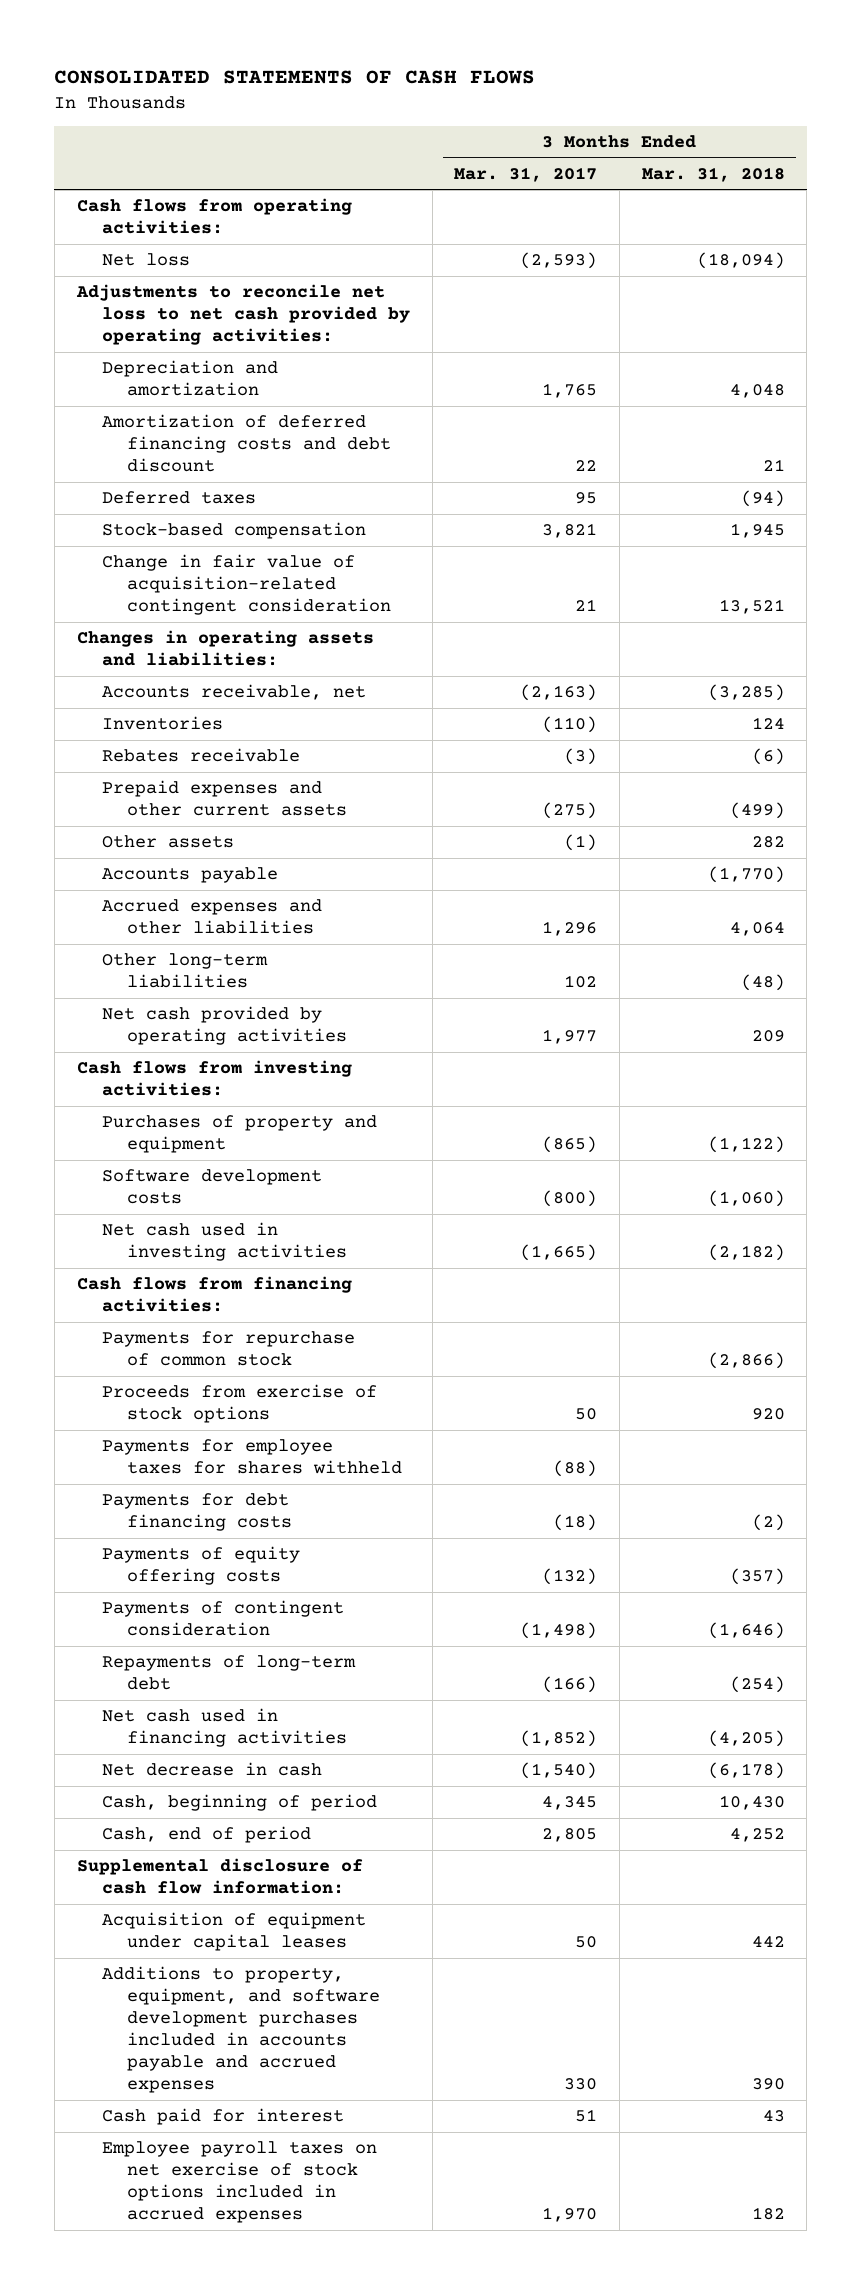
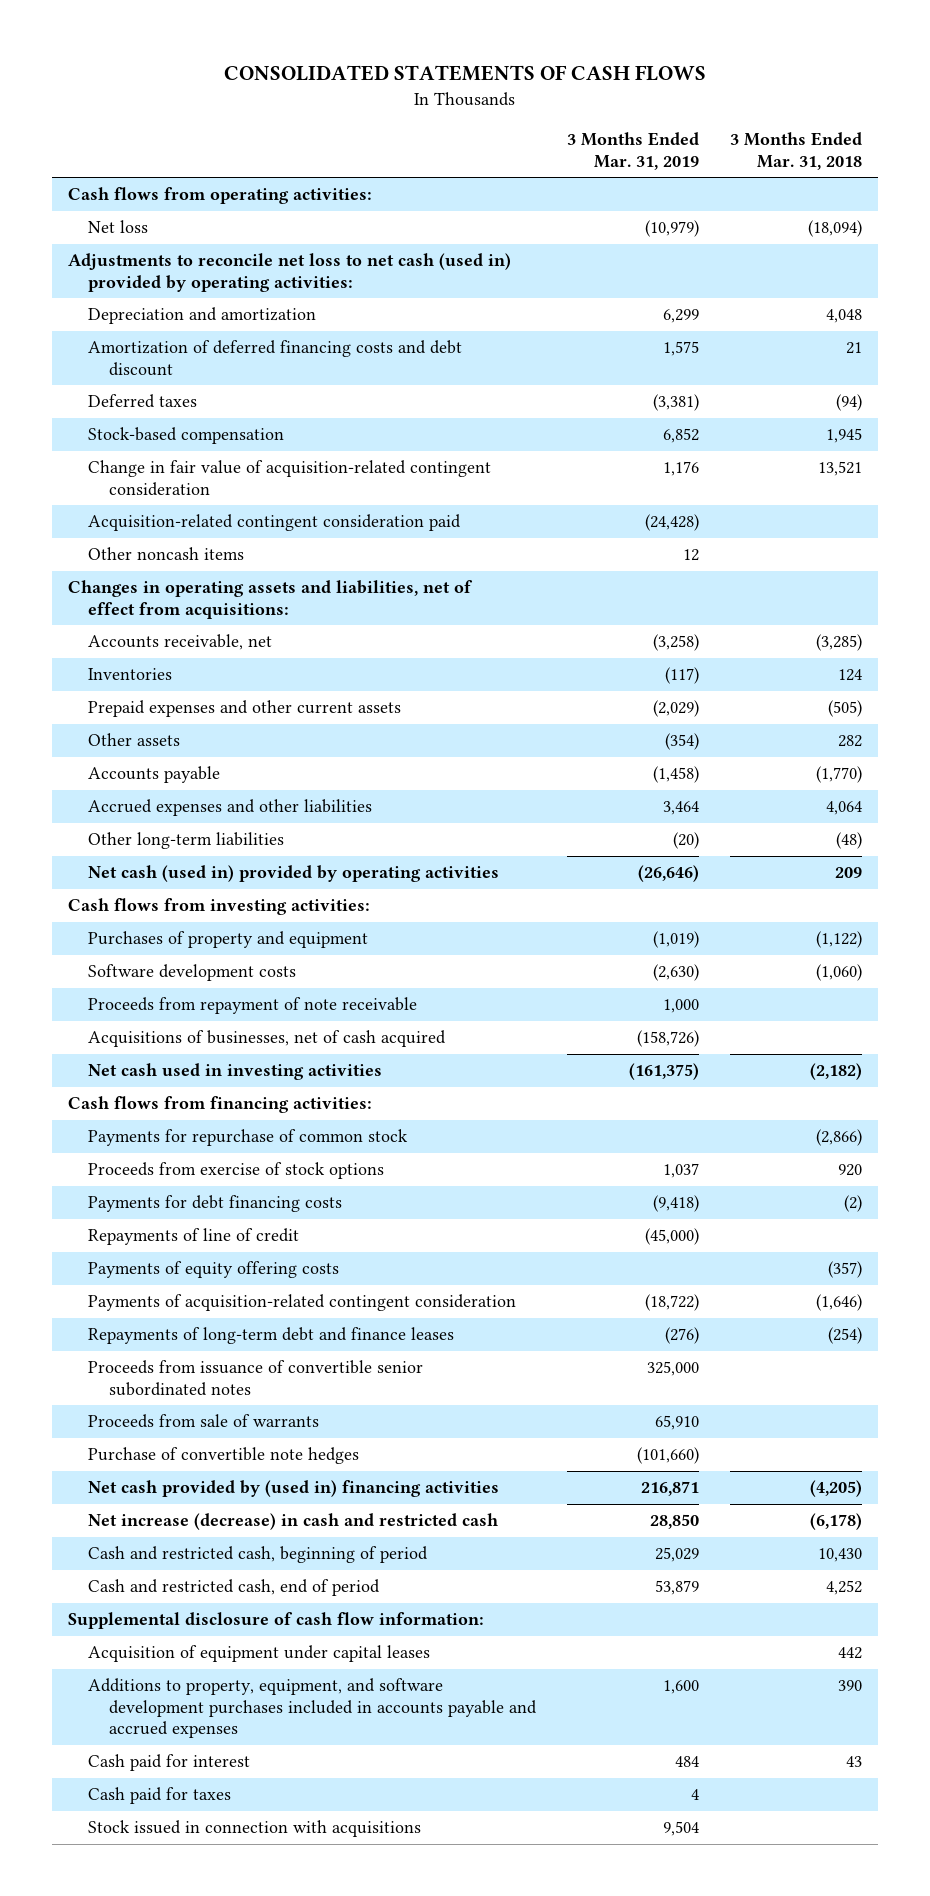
- | 3 Months Ended Mar. 31, 2017 | 3 Months Ended Mar. 31, 2018
+ | 3 Months Ended Mar. 31, 2019 | 3 Months Ended Mar. 31, 2018
- Adjustments to reconcile net loss to net cash provided by operating activities:
+ Adjustments to reconcile net loss to net cash (used in) provided by operating activities:
- Changes in operating assets and liabilities:
+ Acquisition-related contingent consideration paid | (24,428) |
+ Other noncash items | 12 |
+ Changes in operating assets and liabilities, net of effect from acquisitions:
- Rebates receivable | (3) | (6)
- Prepaid expenses and other current assets | (275) | (499)
+ Prepaid expenses and other current assets | (2,029) | (505)
- Net cash provided by operating activities | 1,977 | 209
+ Net cash (used in) provided by operating activities | (26,646) | 209
+ Proceeds from repayment of note receivable | 1,000 |
+ Acquisitions of businesses, net of cash acquired | (158,726) |
- Payments for employee taxes for shares withheld | (88) |
+ Repayments of line of credit | (45,000) |
- Payments of contingent consideration | (1,498) | (1,646)
- Repayments of long-term debt | (166) | (254)
- Net cash used in financing activities | (1,852) | (4,205)
- Net decrease in cash | (1,540) | (6,178)
- Cash, beginning of period | 4,345 | 10,430
- Cash, end of period | 2,805 | 4,252
+ Payments of acquisition-related contingent consideration | (18,722) | (1,646)
+ Repayments of long-term debt and finance leases | (276) | (254)
+ Proceeds from issuance of convertible senior subordinated notes | 325,000 |
+ Proceeds from sale of warrants | 65,910 |
+ Purchase of convertible note hedges | (101,660) |
+ Net cash provided by (used in) financing activities | 216,871 | (4,205)
+ Net increase (decrease) in cash and restricted cash | 28,850 | (6,178)
+ Cash and restricted cash, beginning of period | 25,029 | 10,430
+ Cash and restricted cash, end of period | 53,879 | 4,252
- Employee payroll taxes on net exercise of stock options included in accrued expenses | 1,970 | 182
+ Cash paid for taxes | 4 |
+ Stock issued in connection with acquisitions | 9,504 |

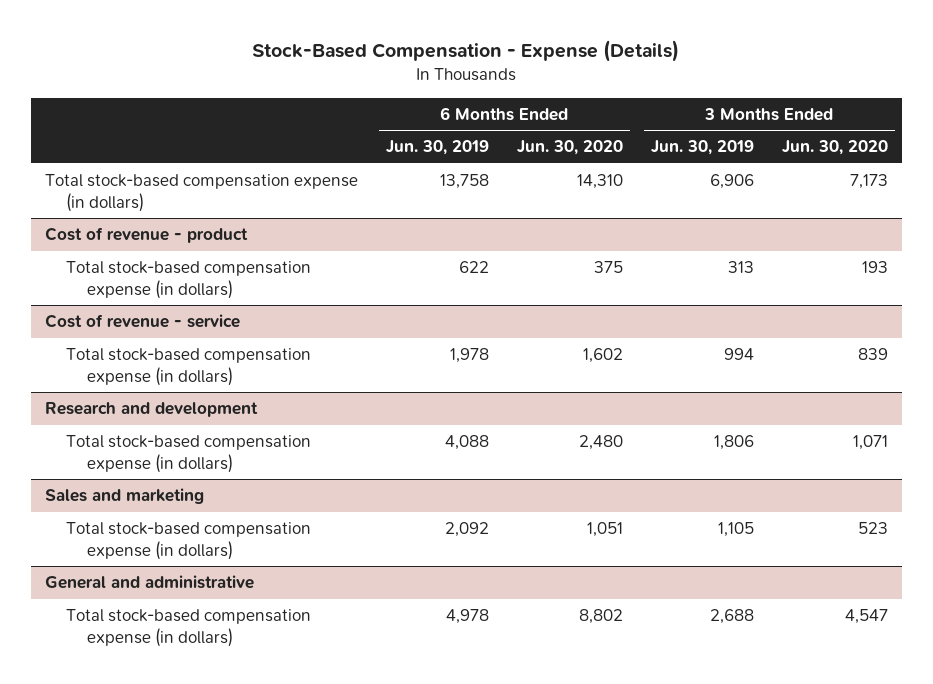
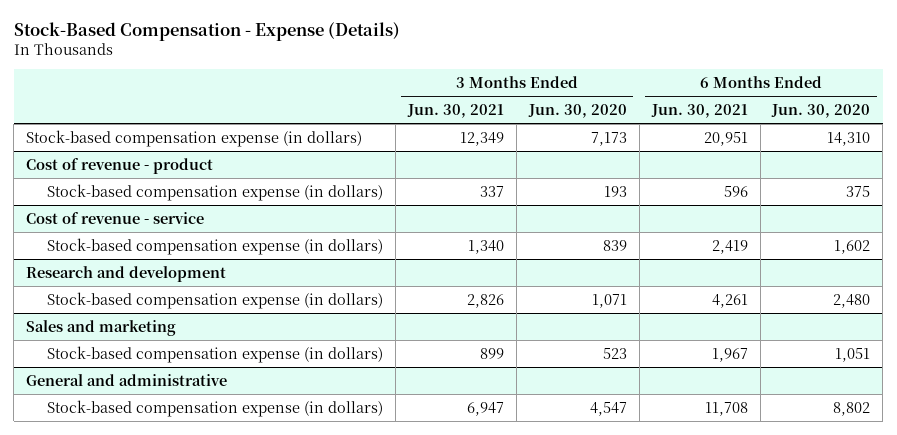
- | 6 Months Ended Jun. 30, 2019 | 6 Months Ended Jun. 30, 2020 | 3 Months Ended Jun. 30, 2019 | 3 Months Ended Jun. 30, 2020
+ | 3 Months Ended Jun. 30, 2021 | 3 Months Ended Jun. 30, 2020 | 6 Months Ended Jun. 30, 2021 | 6 Months Ended Jun. 30, 2020
- Total stock-based compensation expense (in dollars) | 13,758 | 14,310 | 6,906 | 7,173
+ Stock-based compensation expense (in dollars) | 12,349 | 7,173 | 20,951 | 14,310
@ Cost of revenue - product
- Total stock-based compensation expense (in dollars) | 622 | 375 | 313 | 193
+ Stock-based compensation expense (in dollars) | 337 | 193 | 596 | 375
@ Cost of revenue - service
- Total stock-based compensation expense (in dollars) | 1,978 | 1,602 | 994 | 839
+ Stock-based compensation expense (in dollars) | 1,340 | 839 | 2,419 | 1,602
@ Research and development
- Total stock-based compensation expense (in dollars) | 4,088 | 2,480 | 1,806 | 1,071
+ Stock-based compensation expense (in dollars) | 2,826 | 1,071 | 4,261 | 2,480
@ Sales and marketing
- Total stock-based compensation expense (in dollars) | 2,092 | 1,051 | 1,105 | 523
+ Stock-based compensation expense (in dollars) | 899 | 523 | 1,967 | 1,051
@ General and administrative
- Total stock-based compensation expense (in dollars) | 4,978 | 8,802 | 2,688 | 4,547
+ Stock-based compensation expense (in dollars) | 6,947 | 4,547 | 11,708 | 8,802

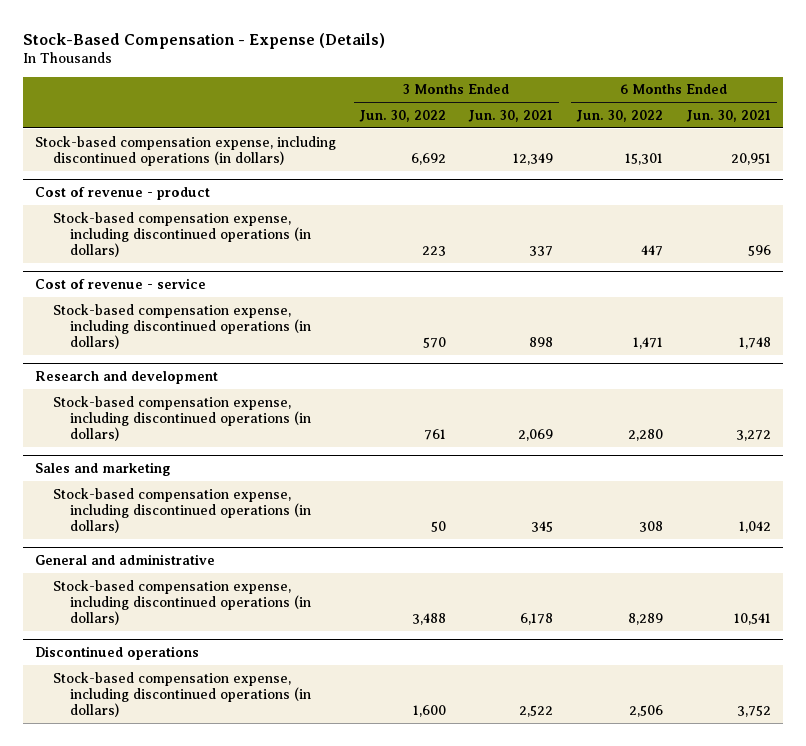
- | 3 Months Ended Jun. 30, 2021 | 3 Months Ended Jun. 30, 2020 | 6 Months Ended Jun. 30, 2021 | 6 Months Ended Jun. 30, 2020
+ | 3 Months Ended Jun. 30, 2022 | 3 Months Ended Jun. 30, 2021 | 6 Months Ended Jun. 30, 2022 | 6 Months Ended Jun. 30, 2021
- Stock-based compensation expense (in dollars) | 12,349 | 7,173 | 20,951 | 14,310
+ Stock-based compensation expense, including discontinued operations (in dollars) | 6,692 | 12,349 | 15,301 | 20,951
@ Cost of revenue - product
- Stock-based compensation expense (in dollars) | 337 | 193 | 596 | 375
+ Stock-based compensation expense, including discontinued operations (in dollars) | 223 | 337 | 447 | 596
@ Cost of revenue - service
- Stock-based compensation expense (in dollars) | 1,340 | 839 | 2,419 | 1,602
+ Stock-based compensation expense, including discontinued operations (in dollars) | 570 | 898 | 1,471 | 1,748
@ Research and development
- Stock-based compensation expense (in dollars) | 2,826 | 1,071 | 4,261 | 2,480
+ Stock-based compensation expense, including discontinued operations (in dollars) | 761 | 2,069 | 2,280 | 3,272
@ Sales and marketing
- Stock-based compensation expense (in dollars) | 899 | 523 | 1,967 | 1,051
+ Stock-based compensation expense, including discontinued operations (in dollars) | 50 | 345 | 308 | 1,042
@ General and administrative
- Stock-based compensation expense (in dollars) | 6,947 | 4,547 | 11,708 | 8,802
+ Stock-based compensation expense, including discontinued operations (in dollars) | 3,488 | 6,178 | 8,289 | 10,541
+ Discontinued operations
+ Stock-based compensation expense, including discontinued operations (in dollars) | 1,600 | 2,522 | 2,506 | 3,752

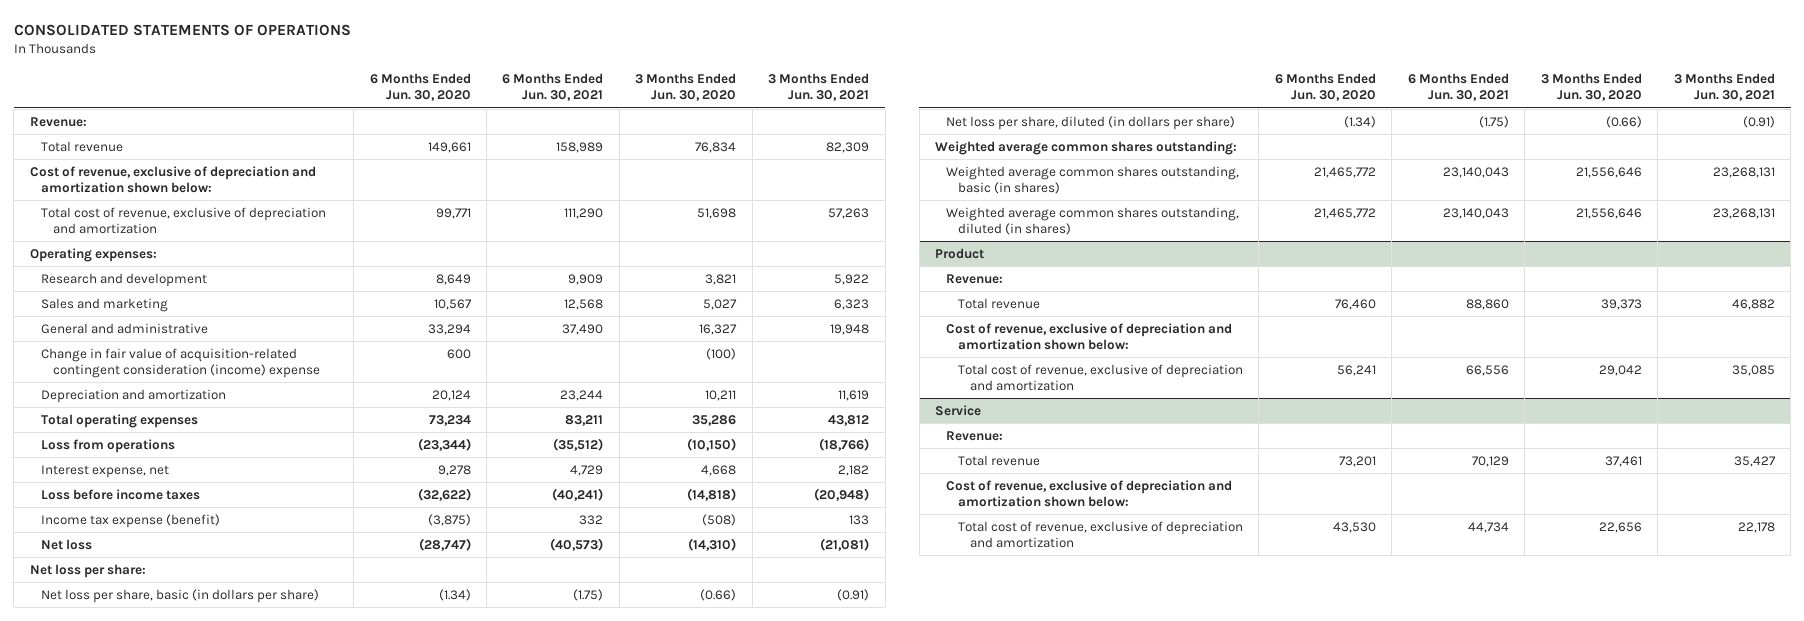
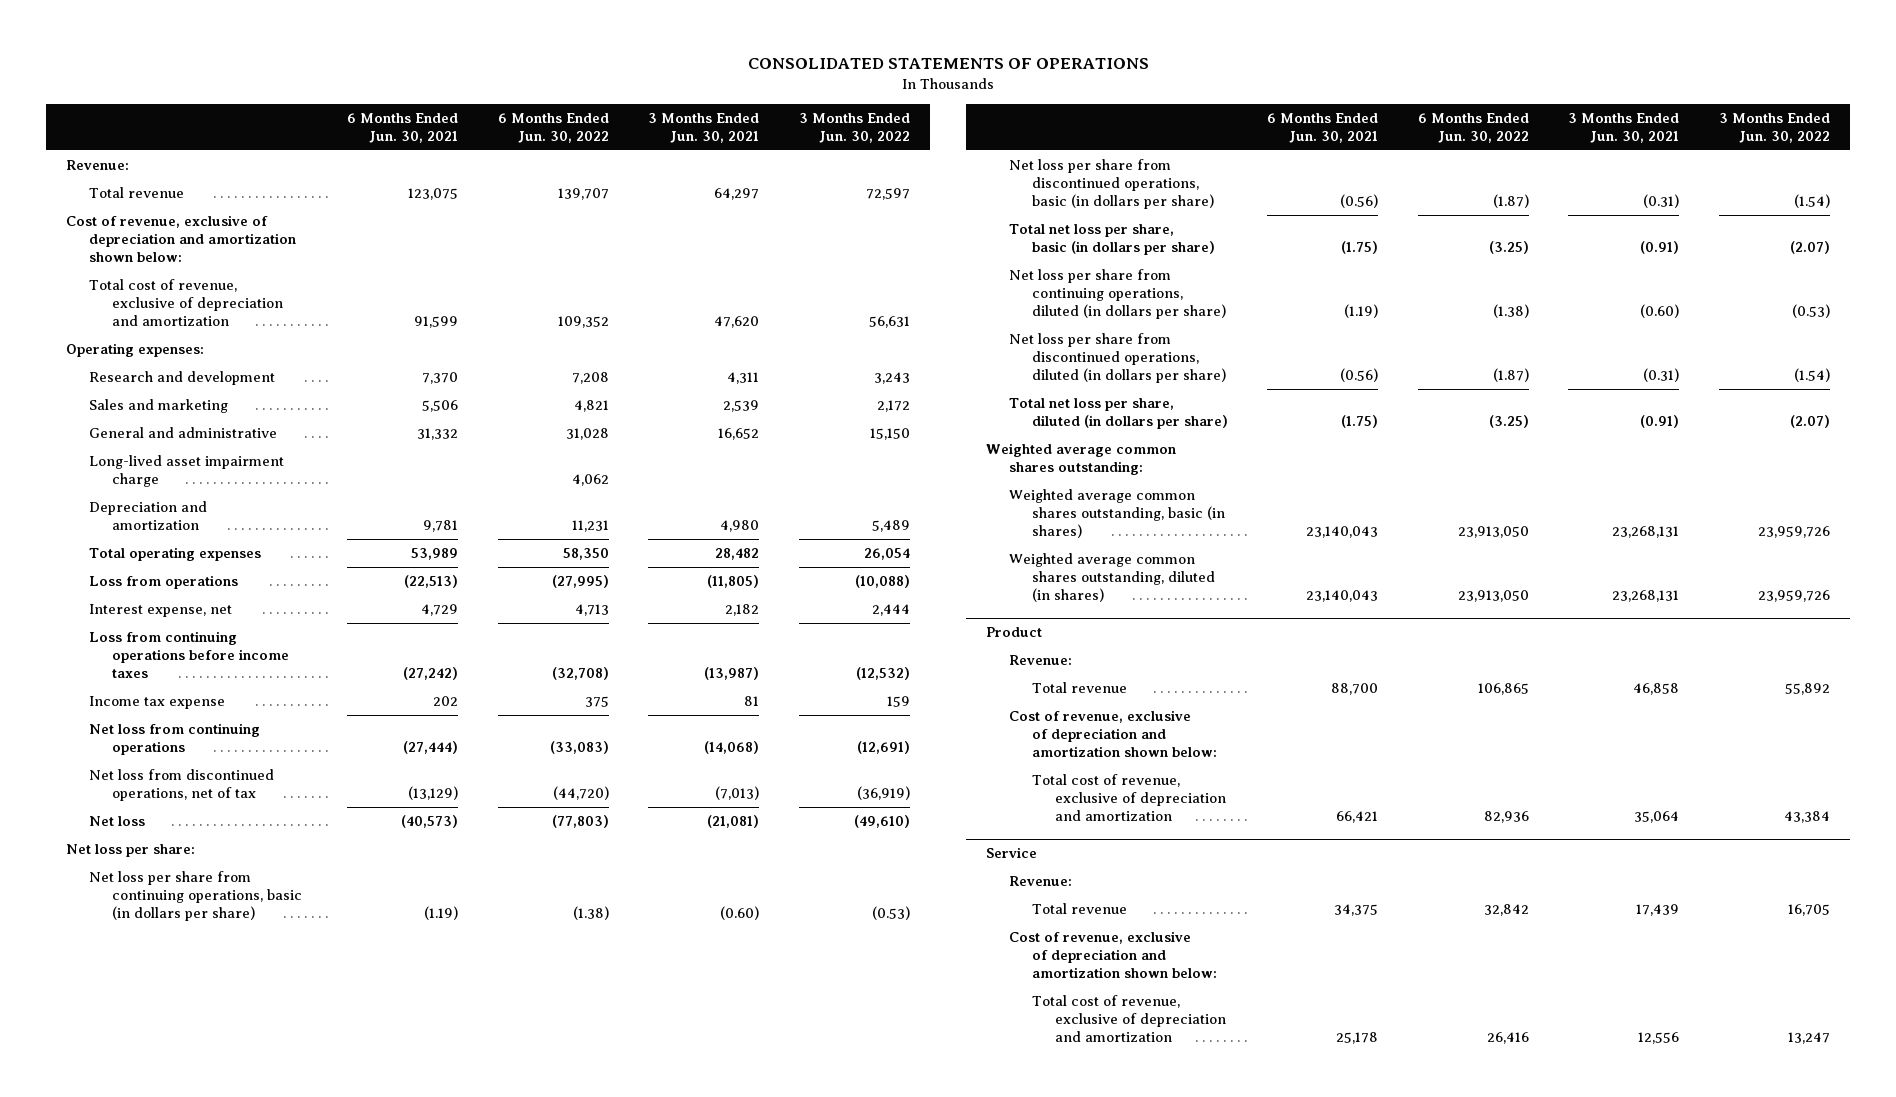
- | 6 Months Ended Jun. 30, 2020 | 6 Months Ended Jun. 30, 2021 | 3 Months Ended Jun. 30, 2020 | 3 Months Ended Jun. 30, 2021
+ | 6 Months Ended Jun. 30, 2021 | 6 Months Ended Jun. 30, 2022 | 3 Months Ended Jun. 30, 2021 | 3 Months Ended Jun. 30, 2022
- Total revenue | 149,661 | 158,989 | 76,834 | 82,309
+ Total revenue | 123,075 | 139,707 | 64,297 | 72,597
- Total cost of revenue, exclusive of depreciation and amortization | 99,771 | 111,290 | 51,698 | 57,263
+ Total cost of revenue, exclusive of depreciation and amortization | 91,599 | 109,352 | 47,620 | 56,631
- Research and development | 8,649 | 9,909 | 3,821 | 5,922
- Sales and marketing | 10,567 | 12,568 | 5,027 | 6,323
- General and administrative | 33,294 | 37,490 | 16,327 | 19,948
- Change in fair value of acquisition-related contingent consideration (income) expense | 600 | | (100) |
- Depreciation and amortization | 20,124 | 23,244 | 10,211 | 11,619
- Total operating expenses | 73,234 | 83,211 | 35,286 | 43,812
- Loss from operations | (23,344) | (35,512) | (10,150) | (18,766)
+ Research and development | 7,370 | 7,208 | 4,311 | 3,243
+ Sales and marketing | 5,506 | 4,821 | 2,539 | 2,172
+ General and administrative | 31,332 | 31,028 | 16,652 | 15,150
+ Long-lived asset impairment charge | | 4,062 | |
+ Depreciation and amortization | 9,781 | 11,231 | 4,980 | 5,489
+ Total operating expenses | 53,989 | 58,350 | 28,482 | 26,054
+ Loss from operations | (22,513) | (27,995) | (11,805) | (10,088)
- Loss before income taxes | (32,622) | (40,241) | (14,818) | (20,948)
- Income tax expense (benefit) | (3,875) | 332 | (508) | 133
+ Loss from continuing operations before income taxes | (27,242) | (32,708) | (13,987) | (12,532)
+ Income tax expense | 202 | 375 | 81 | 159
+ Net loss from continuing operations | (27,444) | (33,083) | (14,068) | (12,691)
+ Net loss from discontinued operations, net of tax | (13,129) | (44,720) | (7,013) | (36,919)
- Net loss per share, basic (in dollars per share) | (1.34) | (1.75) | (0.66) | (0.91)
- Net loss per share, diluted (in dollars per share) | (1.34) | (1.75) | (0.66) | (0.91)
+ Net loss per share from continuing operations, basic (in dollars per share) | (1.19) | (1.38) | (0.60) | (0.53)
+ Net loss per share from discontinued operations, basic (in dollars per share) | (0.56) | (1.87) | (0.31) | (1.54)
+ Total net loss per share, basic (in dollars per share) | (1.75) | (3.25) | (0.91) | (2.07)
+ Net loss per share from continuing operations, diluted (in dollars per share) | (1.19) | (1.38) | (0.60) | (0.53)
+ Net loss per share from discontinued operations, diluted (in dollars per share) | (0.56) | (1.87) | (0.31) | (1.54)
+ Total net loss per share, diluted (in dollars per share) | (1.75) | (3.25) | (0.91) | (2.07)
@ Product
- Total revenue | 76,460 | 88,860 | 39,373 | 46,882
+ Total revenue | 88,700 | 106,865 | 46,858 | 55,892
- Total cost of revenue, exclusive of depreciation and amortization | 56,241 | 66,556 | 29,042 | 35,085
+ Total cost of revenue, exclusive of depreciation and amortization | 66,421 | 82,936 | 35,064 | 43,384
@ Service
- Total revenue | 73,201 | 70,129 | 37,461 | 35,427
+ Total revenue | 34,375 | 32,842 | 17,439 | 16,705
- Total cost of revenue, exclusive of depreciation and amortization | 43,530 | 44,734 | 22,656 | 22,178
+ Total cost of revenue, exclusive of depreciation and amortization | 25,178 | 26,416 | 12,556 | 13,247

